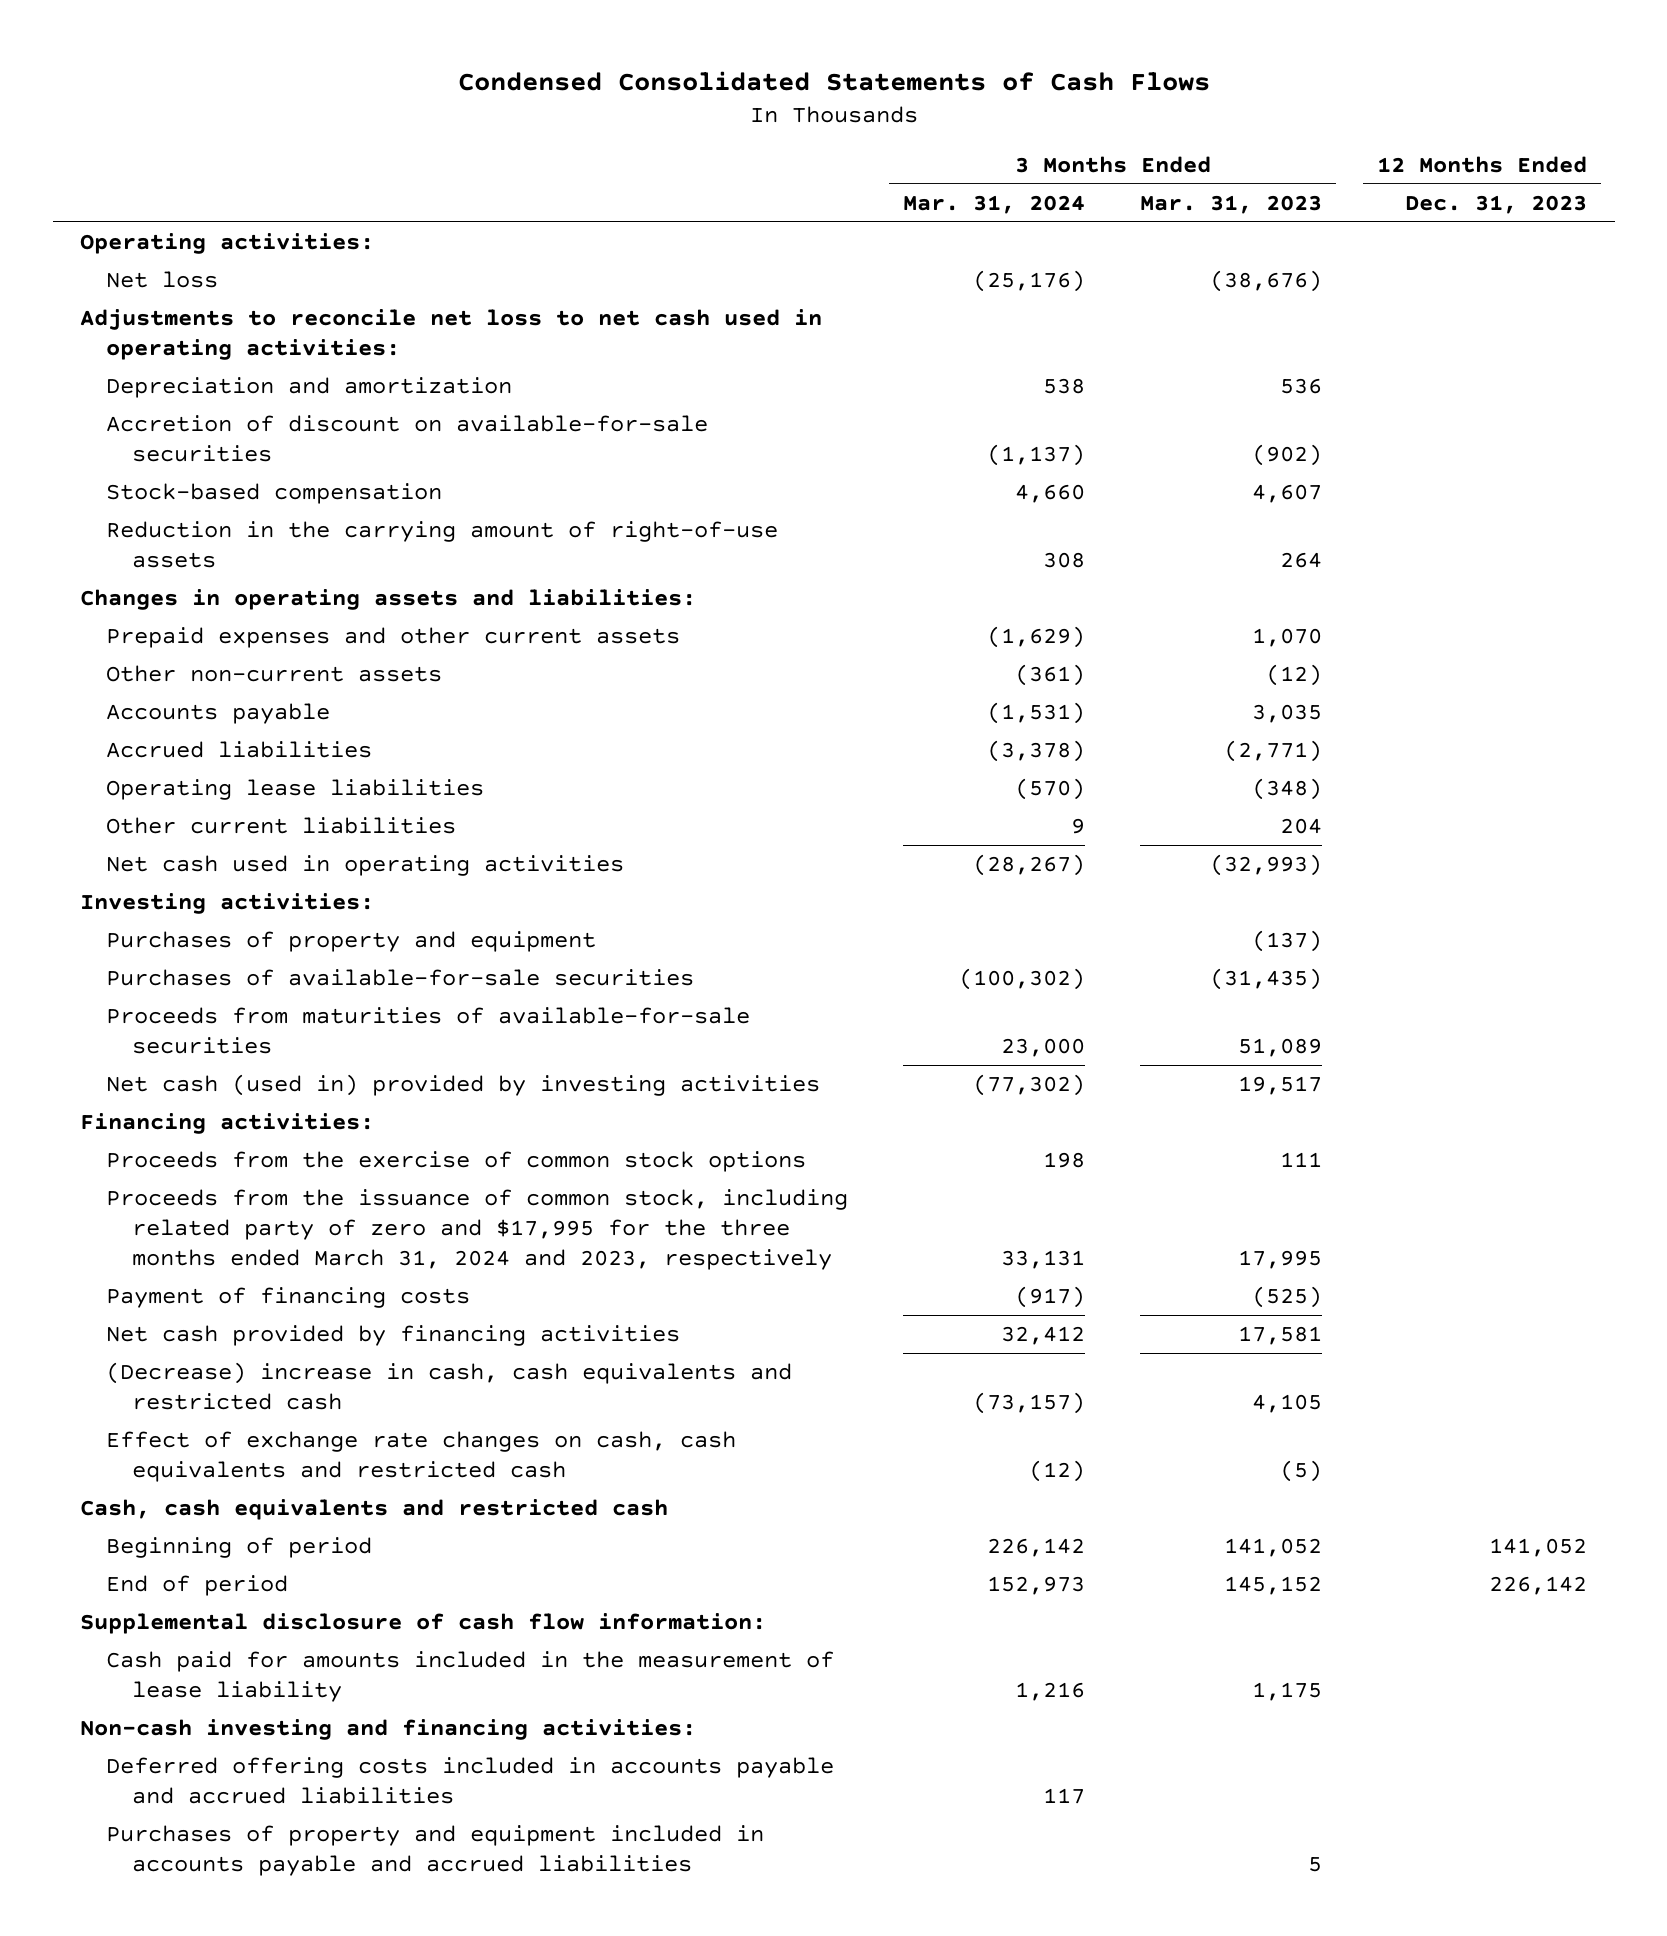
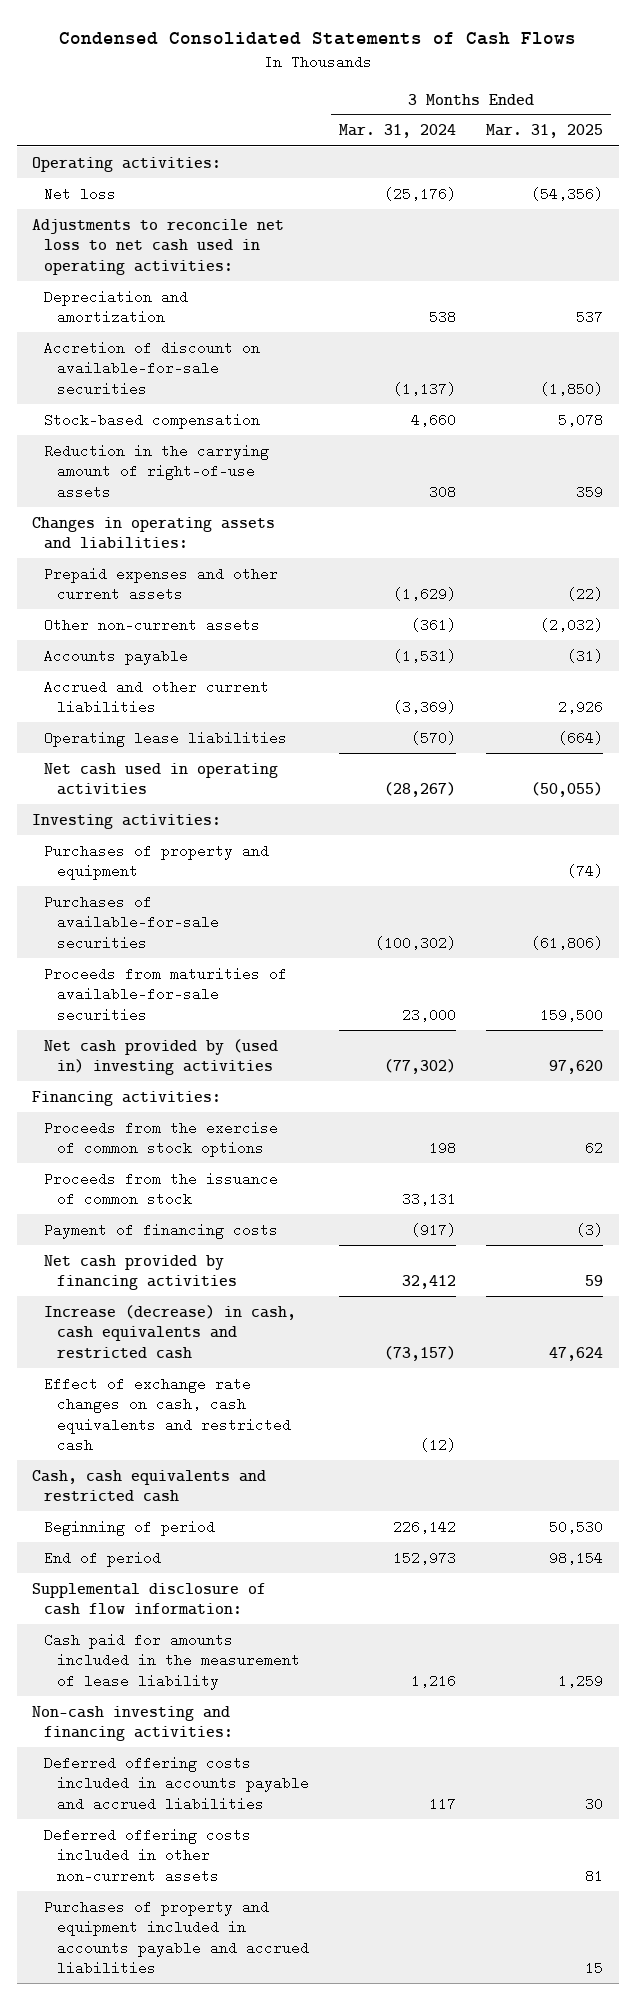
- | 3 Months Ended Mar. 31, 2024 | 3 Months Ended Mar. 31, 2023 | 12 Months Ended Dec. 31, 2023
+ | 3 Months Ended Mar. 31, 2024 | 3 Months Ended Mar. 31, 2025
- Accrued liabilities | (3,378) | (2,771) |
+ Accrued and other current liabilities | (3,369) | 2,926
- Other current liabilities | 9 | 204 |
- Net cash (used in) provided by investing activities | (77,302) | 19,517 |
+ Net cash provided by (used in) investing activities | (77,302) | 97,620
- Proceeds from the issuance of common stock, including related party of zero and $17,995 for the three months ended March 31, 2024 and 2023, respectively | 33,131 | 17,995 |
+ Proceeds from the issuance of common stock | 33,131 |
- (Decrease) increase in cash, cash equivalents and restricted cash | (73,157) | 4,105 |
+ Increase (decrease) in cash, cash equivalents and restricted cash | (73,157) | 47,624
+ Deferred offering costs included in other non-current assets | | 81

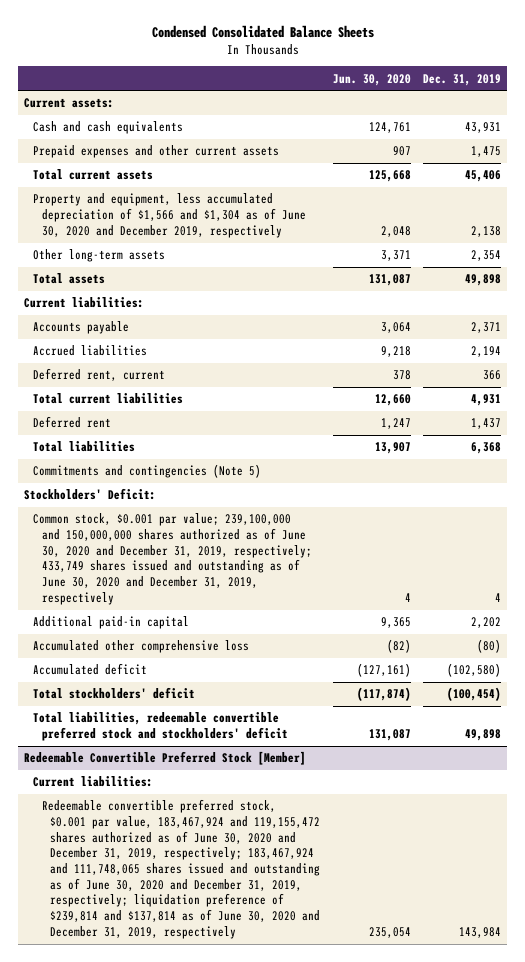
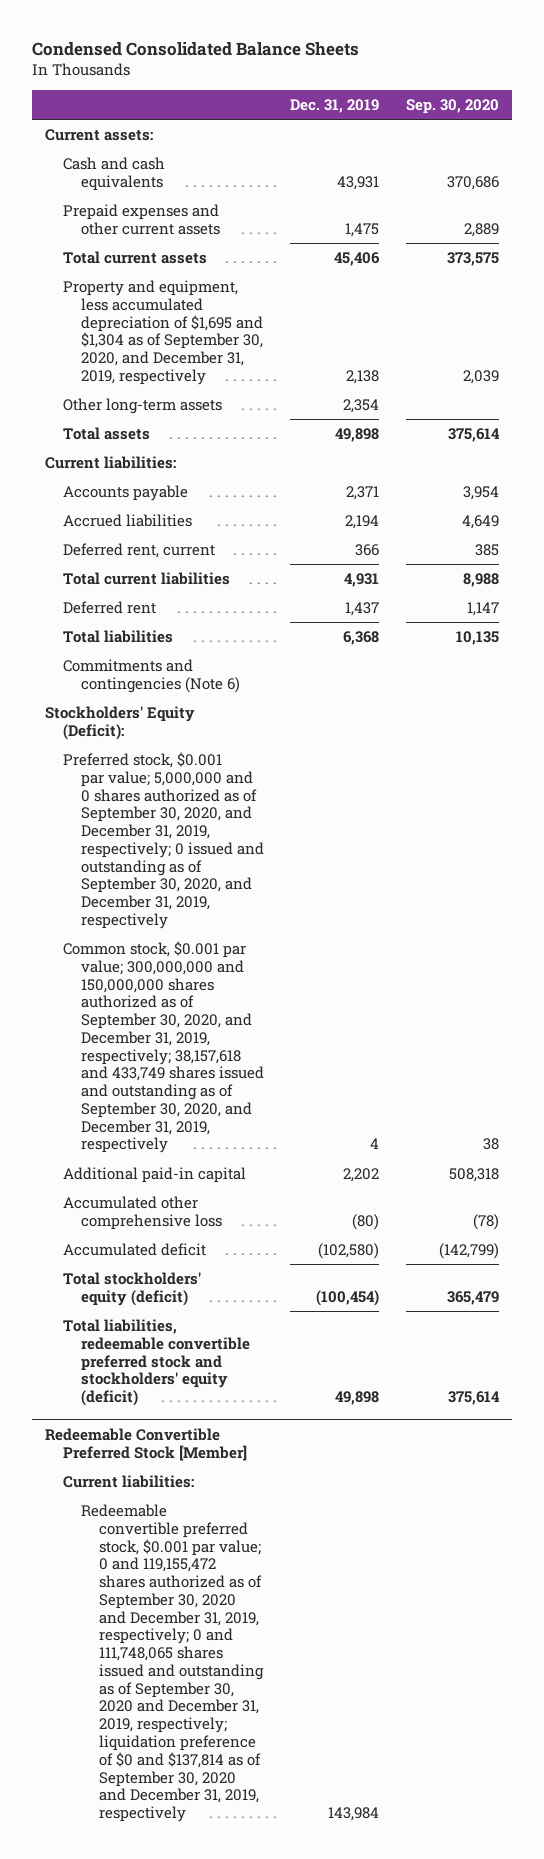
- | Jun. 30, 2020 | Dec. 31, 2019
+ | Dec. 31, 2019 | Sep. 30, 2020
- Property and equipment, less accumulated depreciation of $1,566 and $1,304 as of June 30, 2020 and December 2019, respectively | 2,048 | 2,138
+ Property and equipment, less accumulated depreciation of $1,695 and $1,304 as of September 30, 2020, and December 31, 2019, respectively | 2,138 | 2,039
- Commitments and contingencies (Note 5)
- Stockholders' Deficit:
- Common stock, $0.001 par value; 239,100,000 and 150,000,000 shares authorized as of June 30, 2020 and December 31, 2019, respectively; 433,749 shares issued and outstanding as of June 30, 2020 and December 31, 2019, respectively | 4 | 4
+ Commitments and contingencies (Note 6)
+ Stockholders' Equity (Deficit):
+ Preferred stock, $0.001 par value; 5,000,000 and 0 shares authorized as of September 30, 2020, and December 31, 2019, respectively; 0 issued and outstanding as of September 30, 2020, and December 31, 2019, respectively
+ Common stock, $0.001 par value; 300,000,000 and 150,000,000 shares authorized as of September 30, 2020, and December 31, 2019, respectively; 38,157,618 and 433,749 shares issued and outstanding as of September 30, 2020, and December 31, 2019, respectively | 4 | 38
- Total stockholders' deficit | (117,874) | (100,454)
- Total liabilities, redeemable convertible preferred stock and stockholders' deficit | 131,087 | 49,898
+ Total stockholders' equity (deficit) | (100,454) | 365,479
+ Total liabilities, redeemable convertible preferred stock and stockholders' equity (deficit) | 49,898 | 375,614
@ Redeemable Convertible Preferred Stock [Member]
- Redeemable convertible preferred stock, $0.001 par value, 183,467,924 and 119,155,472 shares authorized as of June 30, 2020 and December 31, 2019, respectively; 183,467,924 and 111,748,065 shares issued and outstanding as of June 30, 2020 and December 31, 2019, respectively; liquidation preference of $239,814 and $137,814 as of June 30, 2020 and December 31, 2019, respectively | 235,054 | 143,984
+ Redeemable convertible preferred stock, $0.001 par value; 0 and 119,155,472 shares authorized as of September 30, 2020 and December 31, 2019, respectively; 0 and 111,748,065 shares issued and outstanding as of September 30, 2020 and December 31, 2019, respectively; liquidation preference of $0 and $137,814 as of September 30, 2020 and December 31, 2019, respectively | 143,984 |

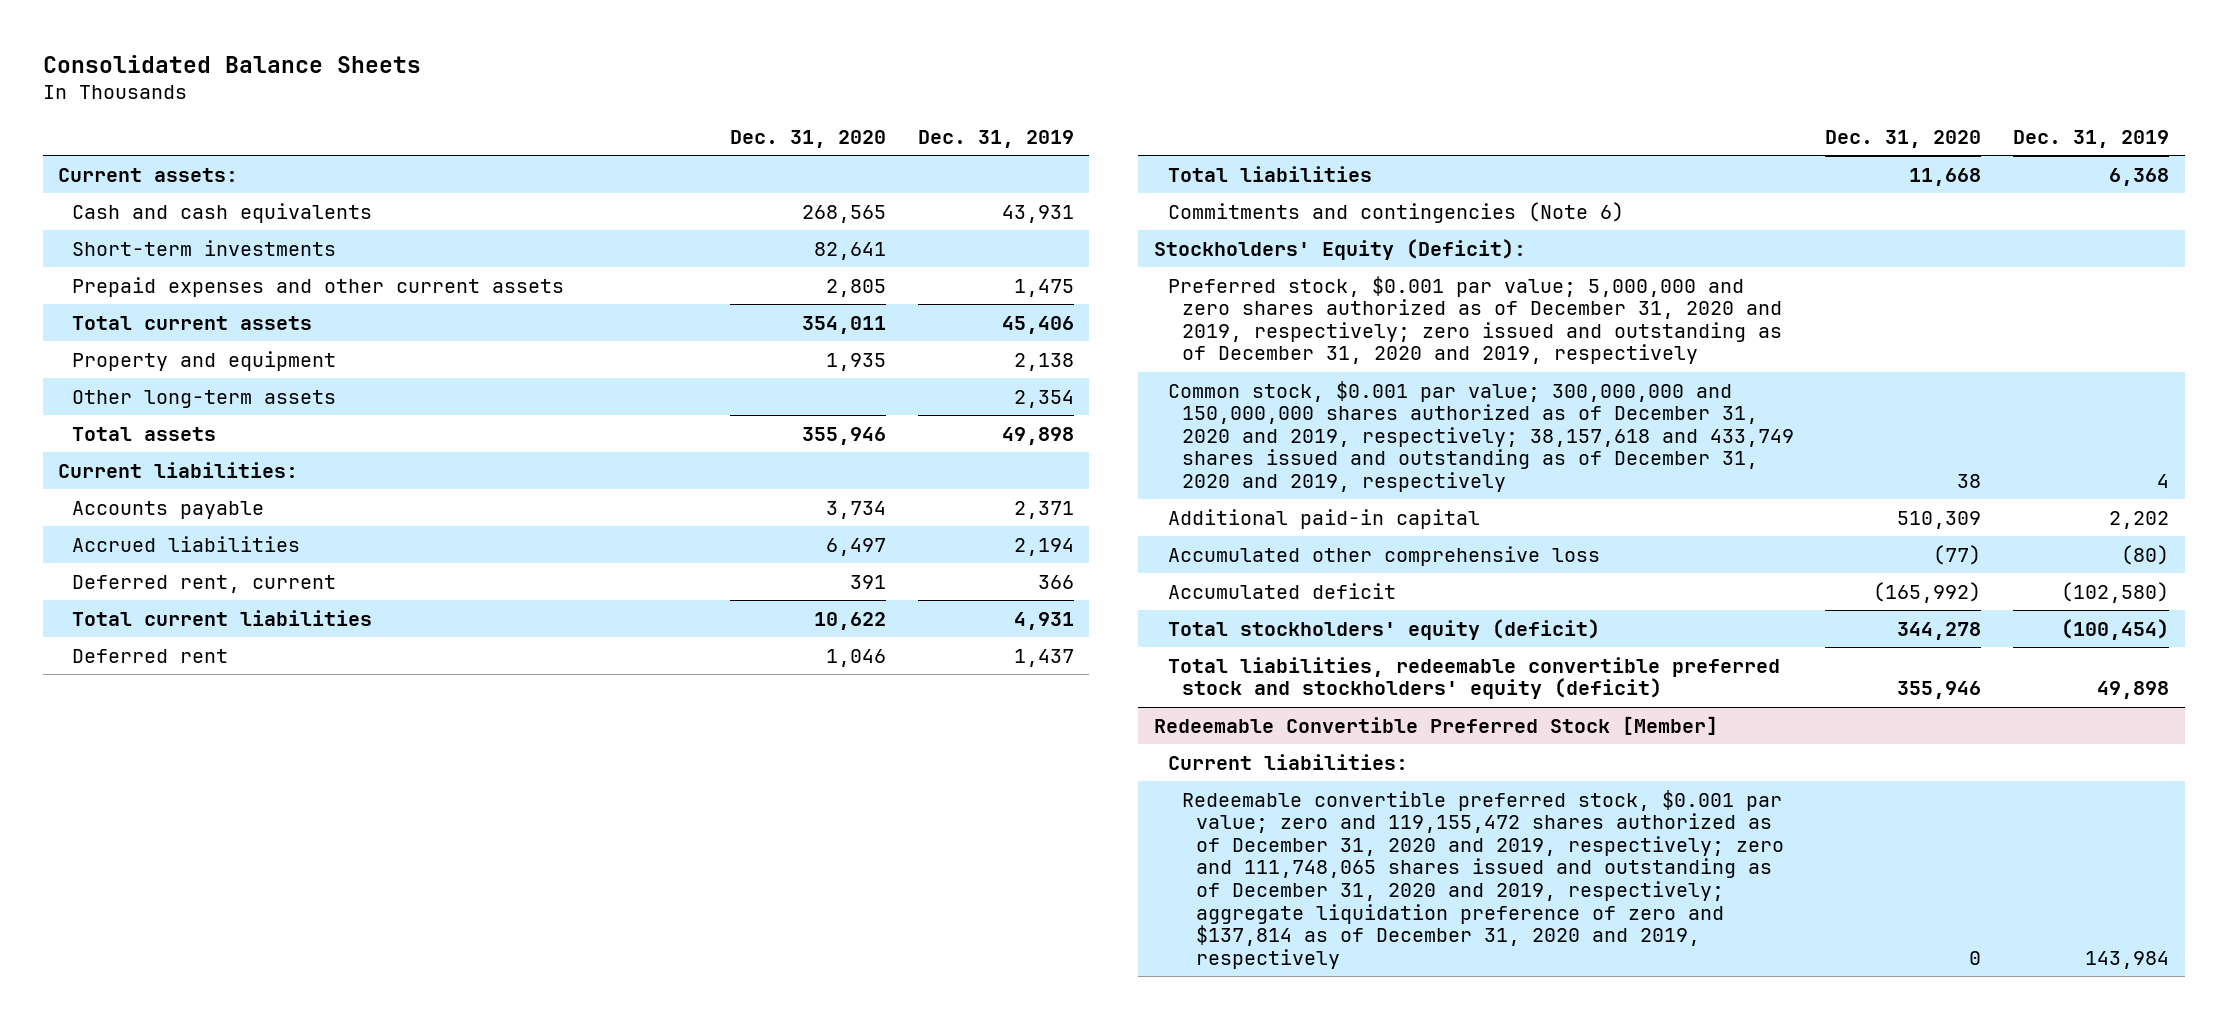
- Condensed Consolidated Balance Sheets
+ Consolidated Balance Sheets
- | Dec. 31, 2019 | Sep. 30, 2020
+ | Dec. 31, 2020 | Dec. 31, 2019
+ Short-term investments | 82,641 |
- Property and equipment, less accumulated depreciation of $1,695 and $1,304 as of September 30, 2020, and December 31, 2019, respectively | 2,138 | 2,039
+ Property and equipment | 1,935 | 2,138
- Preferred stock, $0.001 par value; 5,000,000 and 0 shares authorized as of September 30, 2020, and December 31, 2019, respectively; 0 issued and outstanding as of September 30, 2020, and December 31, 2019, respectively
- Common stock, $0.001 par value; 300,000,000 and 150,000,000 shares authorized as of September 30, 2020, and December 31, 2019, respectively; 38,157,618 and 433,749 shares issued and outstanding as of September 30, 2020, and December 31, 2019, respectively | 4 | 38
+ Preferred stock, $0.001 par value; 5,000,000 and zero shares authorized as of December 31, 2020 and 2019, respectively; zero issued and outstanding as of December 31, 2020 and 2019, respectively
+ Common stock, $0.001 par value; 300,000,000 and 150,000,000 shares authorized as of December 31, 2020 and 2019, respectively; 38,157,618 and 433,749 shares issued and outstanding as of December 31, 2020 and 2019, respectively | 38 | 4
@ Redeemable Convertible Preferred Stock [Member]
- Redeemable convertible preferred stock, $0.001 par value; 0 and 119,155,472 shares authorized as of September 30, 2020 and December 31, 2019, respectively; 0 and 111,748,065 shares issued and outstanding as of September 30, 2020 and December 31, 2019, respectively; liquidation preference of $0 and $137,814 as of September 30, 2020 and December 31, 2019, respectively | 143,984 |
+ Redeemable convertible preferred stock, $0.001 par value; zero and 119,155,472 shares authorized as of December 31, 2020 and 2019, respectively; zero and 111,748,065 shares issued and outstanding as of December 31, 2020 and 2019, respectively; aggregate liquidation preference of zero and $137,814 as of December 31, 2020 and 2019, respectively | 0 | 143,984

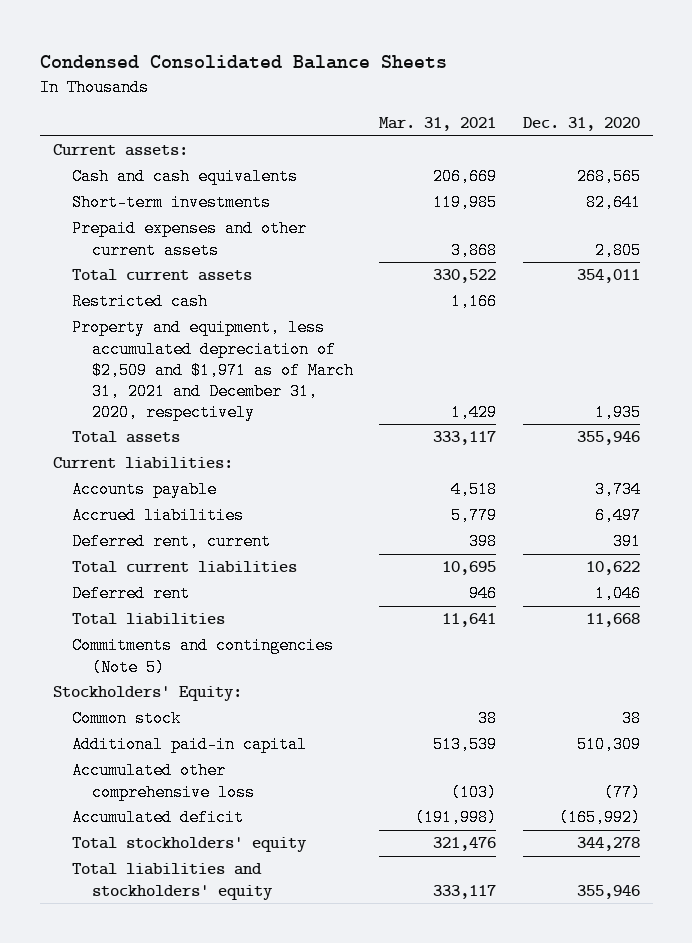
- Consolidated Balance Sheets
+ Condensed Consolidated Balance Sheets
- | Dec. 31, 2020 | Dec. 31, 2019
+ | Mar. 31, 2021 | Dec. 31, 2020
- Property and equipment | 1,935 | 2,138
- Other long-term assets | | 2,354
+ Restricted cash | 1,166 |
+ Property and equipment, less accumulated depreciation of $2,509 and $1,971 as of March 31, 2021 and December 31, 2020, respectively | 1,429 | 1,935
- Commitments and contingencies (Note 6)
- Stockholders' Equity (Deficit):
- Preferred stock, $0.001 par value; 5,000,000 and zero shares authorized as of December 31, 2020 and 2019, respectively; zero issued and outstanding as of December 31, 2020 and 2019, respectively
- Common stock, $0.001 par value; 300,000,000 and 150,000,000 shares authorized as of December 31, 2020 and 2019, respectively; 38,157,618 and 433,749 shares issued and outstanding as of December 31, 2020 and 2019, respectively | 38 | 4
+ Commitments and contingencies (Note 5)
+ Stockholders' Equity:
+ Common stock | 38 | 38
- Total stockholders' equity (deficit) | 344,278 | (100,454)
- Total liabilities, redeemable convertible preferred stock and stockholders' equity (deficit) | 355,946 | 49,898
- Redeemable Convertible Preferred Stock [Member]
- Current liabilities:
- Redeemable convertible preferred stock, $0.001 par value; zero and 119,155,472 shares authorized as of December 31, 2020 and 2019, respectively; zero and 111,748,065 shares issued and outstanding as of December 31, 2020 and 2019, respectively; aggregate liquidation preference of zero and $137,814 as of December 31, 2020 and 2019, respectively | 0 | 143,984
+ Total stockholders' equity | 321,476 | 344,278
+ Total liabilities and stockholders' equity | 333,117 | 355,946

